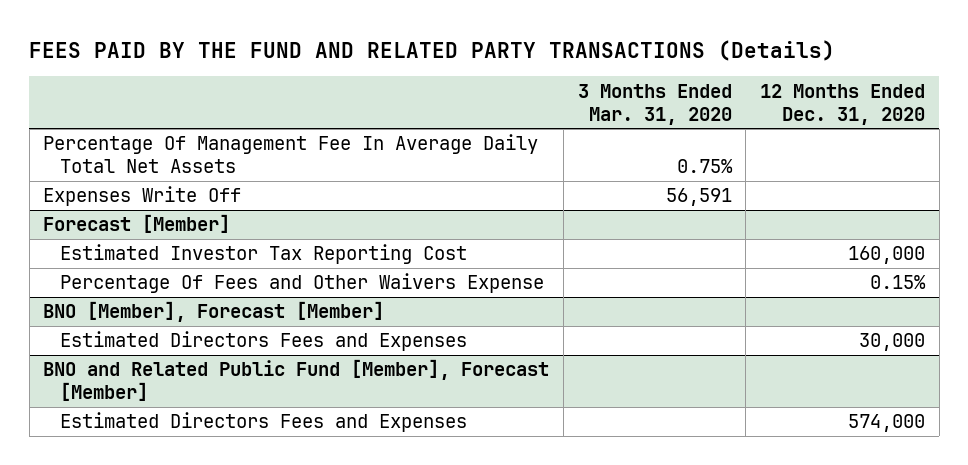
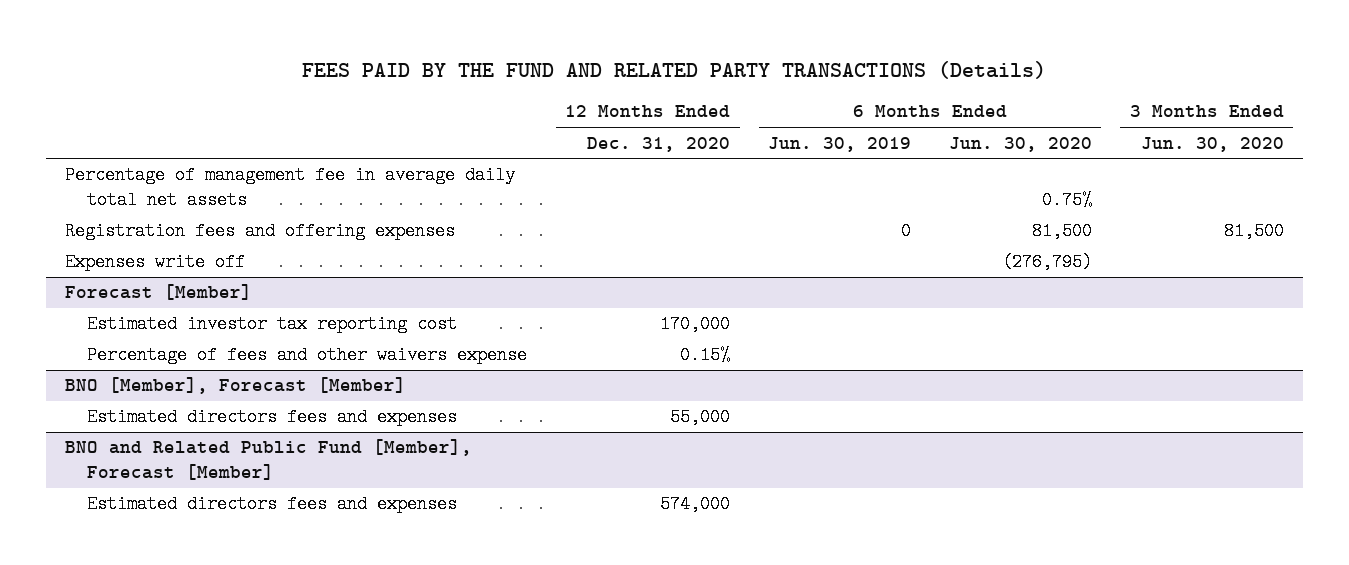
- | 3 Months Ended Mar. 31, 2020 | 12 Months Ended Dec. 31, 2020
+ | 12 Months Ended Dec. 31, 2020 | 6 Months Ended Jun. 30, 2019 | 6 Months Ended Jun. 30, 2020 | 3 Months Ended Jun. 30, 2020
- Percentage Of Management Fee In Average Daily Total Net Assets | 0.75% |
- Expenses Write Off | 56,591 |
+ Percentage of management fee in average daily total net assets | | | 0.75% |
+ Registration fees and offering expenses | | 0 | 81,500 | 81,500
+ Expenses write off | | | (276,795) |
@ Forecast [Member]
- Estimated Investor Tax Reporting Cost | | 160,000
- Percentage Of Fees and Other Waivers Expense | | 0.15%
+ Estimated investor tax reporting cost | 170,000 | | |
+ Percentage of fees and other waivers expense | 0.15% | | |
@ BNO [Member], Forecast [Member]
- Estimated Directors Fees and Expenses | | 30,000
+ Estimated directors fees and expenses | 55,000 | | |
@ BNO and Related Public Fund [Member], Forecast [Member]
- Estimated Directors Fees and Expenses | | 574,000
+ Estimated directors fees and expenses | 574,000 | | |

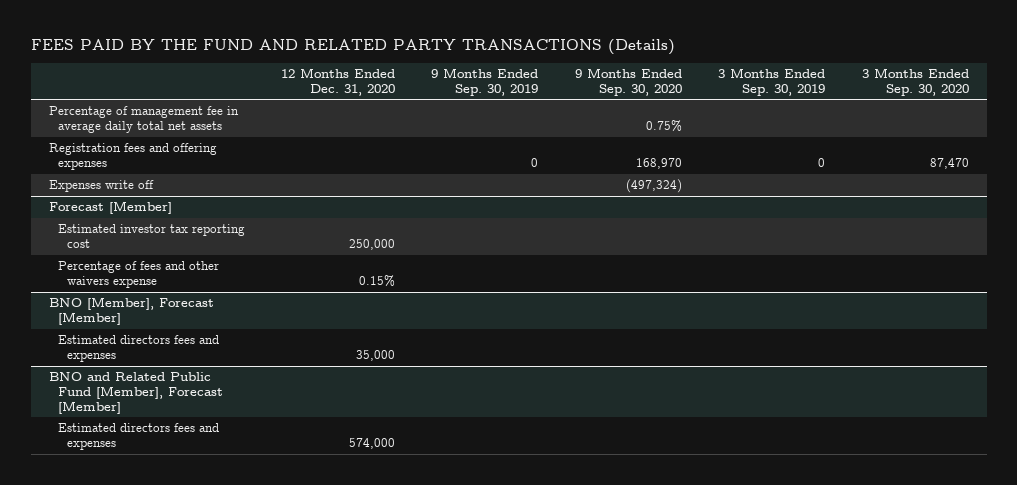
- | 12 Months Ended Dec. 31, 2020 | 6 Months Ended Jun. 30, 2019 | 6 Months Ended Jun. 30, 2020 | 3 Months Ended Jun. 30, 2020
+ | 12 Months Ended Dec. 31, 2020 | 9 Months Ended Sep. 30, 2019 | 9 Months Ended Sep. 30, 2020 | 3 Months Ended Sep. 30, 2019 | 3 Months Ended Sep. 30, 2020
@ Forecast [Member]
- Estimated investor tax reporting cost | 170,000 | | |
+ Estimated investor tax reporting cost | 250,000 | | | |
@ BNO [Member], Forecast [Member]
- Estimated directors fees and expenses | 55,000 | | |
+ Estimated directors fees and expenses | 35,000 | | | |

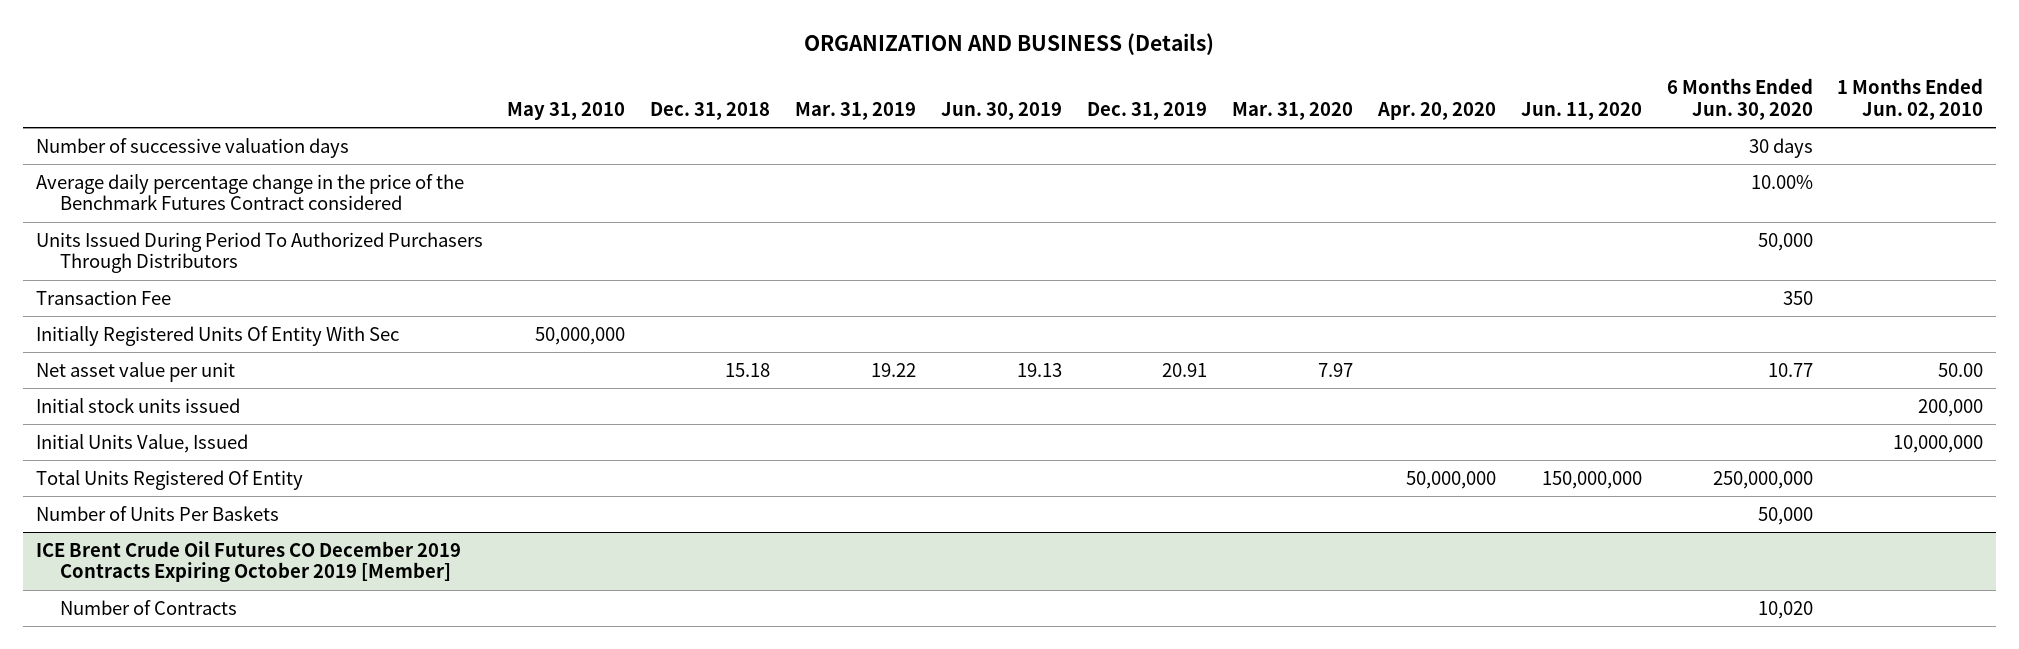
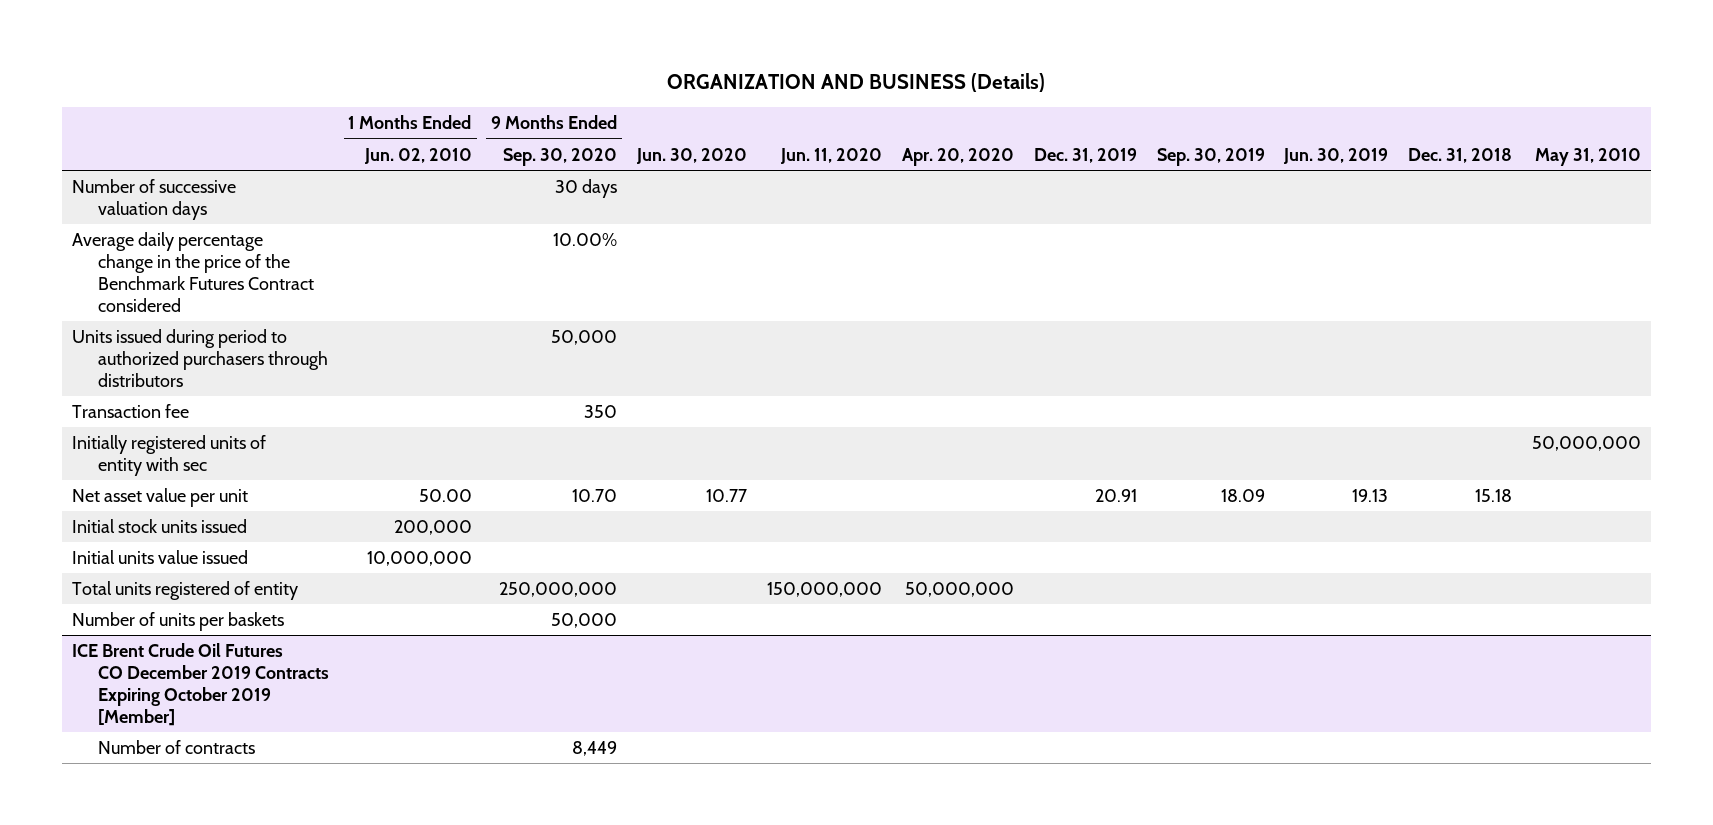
- | May 31, 2010 | Dec. 31, 2018 | Mar. 31, 2019 | Jun. 30, 2019 | Dec. 31, 2019 | Mar. 31, 2020 | Apr. 20, 2020 | Jun. 11, 2020 | 6 Months Ended Jun. 30, 2020 | 1 Months Ended Jun. 02, 2010
+ | 1 Months Ended Jun. 02, 2010 | 9 Months Ended Sep. 30, 2020 | Jun. 30, 2020 | Jun. 11, 2020 | Apr. 20, 2020 | Dec. 31, 2019 | Sep. 30, 2019 | Jun. 30, 2019 | Dec. 31, 2018 | May 31, 2010
- Units Issued During Period To Authorized Purchasers Through Distributors | | | | | | | | | 50,000 |
- Transaction Fee | | | | | | | | | 350 |
- Initially Registered Units Of Entity With Sec | 50,000,000 | | | | | | | | |
+ Units issued during period to authorized purchasers through distributors | | 50,000 | | | | | | | |
+ Transaction fee | | 350 | | | | | | | |
+ Initially registered units of entity with sec | | | | | | | | | | 50,000,000
- Initial Units Value, Issued | | | | | | | | | | 10,000,000
- Total Units Registered Of Entity | | | | | | | 50,000,000 | 150,000,000 | 250,000,000 |
- Number of Units Per Baskets | | | | | | | | | 50,000 |
+ Initial units value issued | 10,000,000 | | | | | | | | |
+ Total units registered of entity | | 250,000,000 | | 150,000,000 | 50,000,000 | | | | |
+ Number of units per baskets | | 50,000 | | | | | | | |
@ ICE Brent Crude Oil Futures CO December 2019 Contracts Expiring October 2019 [Member]
- Number of Contracts | | | | | | | | | 10,020 |
+ Number of contracts | | 8,449 | | | | | | | |

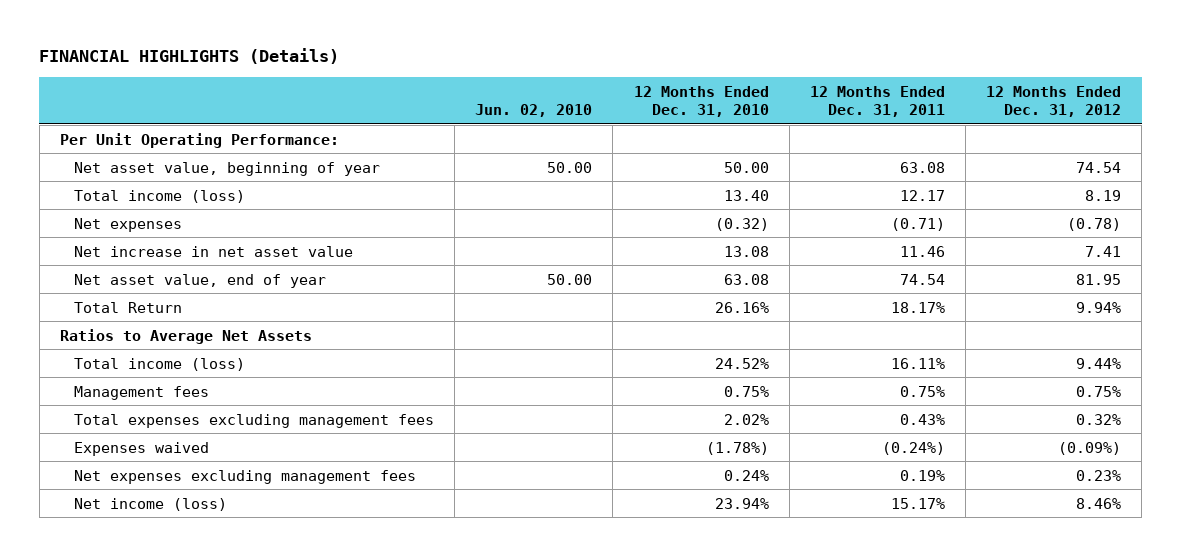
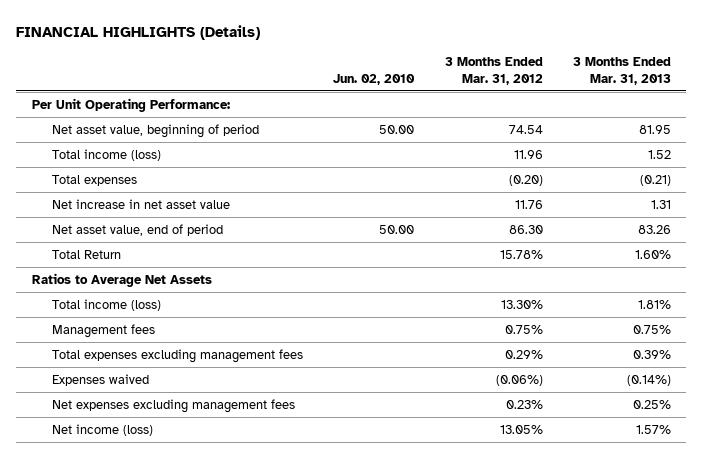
- | Jun. 02, 2010 | 12 Months Ended Dec. 31, 2010 | 12 Months Ended Dec. 31, 2011 | 12 Months Ended Dec. 31, 2012
+ | Jun. 02, 2010 | 3 Months Ended Mar. 31, 2012 | 3 Months Ended Mar. 31, 2013
- Net asset value, beginning of year | 50.00 | 50.00 | 63.08 | 74.54
+ Net asset value, beginning of period | 50.00 | 74.54 | 81.95
- Net expenses | | (0.32) | (0.71) | (0.78)
+ Total expenses | | (0.20) | (0.21)
- Net asset value, end of year | 50.00 | 63.08 | 74.54 | 81.95
+ Net asset value, end of period | 50.00 | 86.30 | 83.26

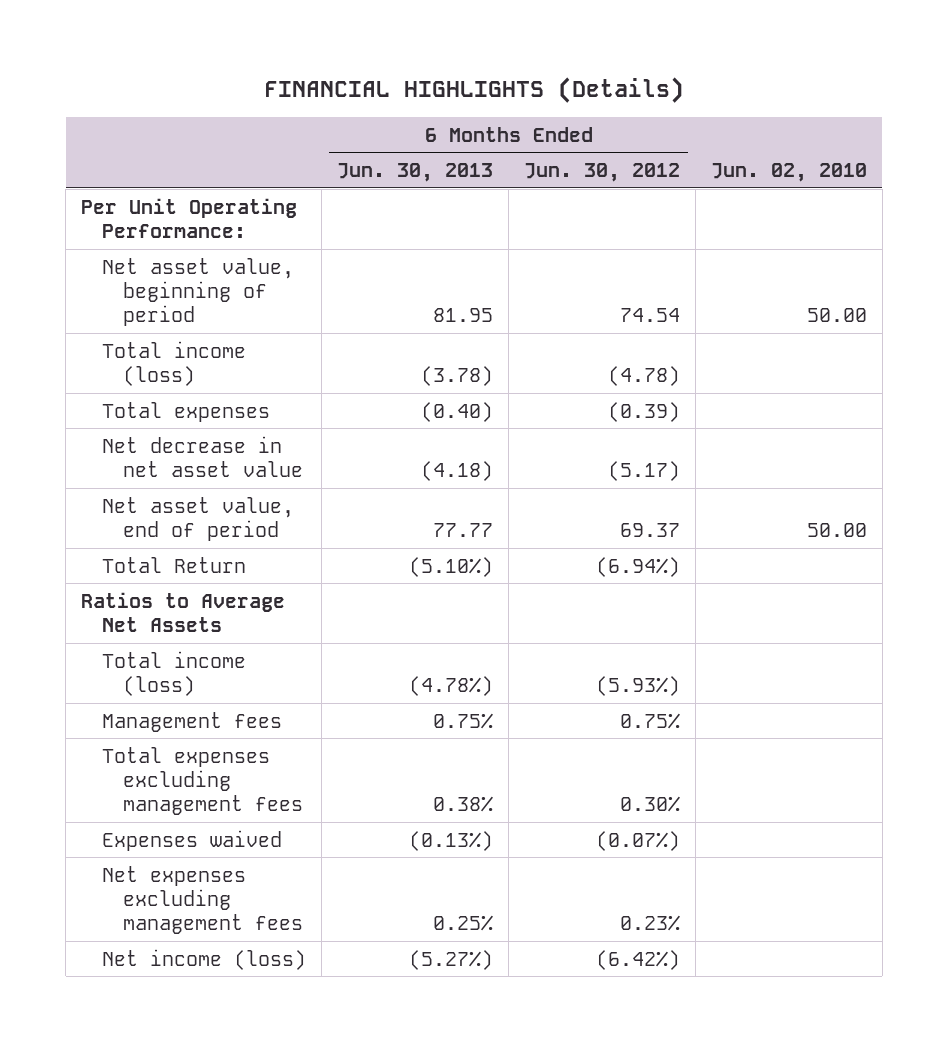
- | Jun. 02, 2010 | 3 Months Ended Mar. 31, 2012 | 3 Months Ended Mar. 31, 2013
+ | 6 Months Ended Jun. 30, 2013 | 6 Months Ended Jun. 30, 2012 | Jun. 02, 2010
- Net increase in net asset value | | 11.76 | 1.31
+ Net decrease in net asset value | (4.18) | (5.17) |

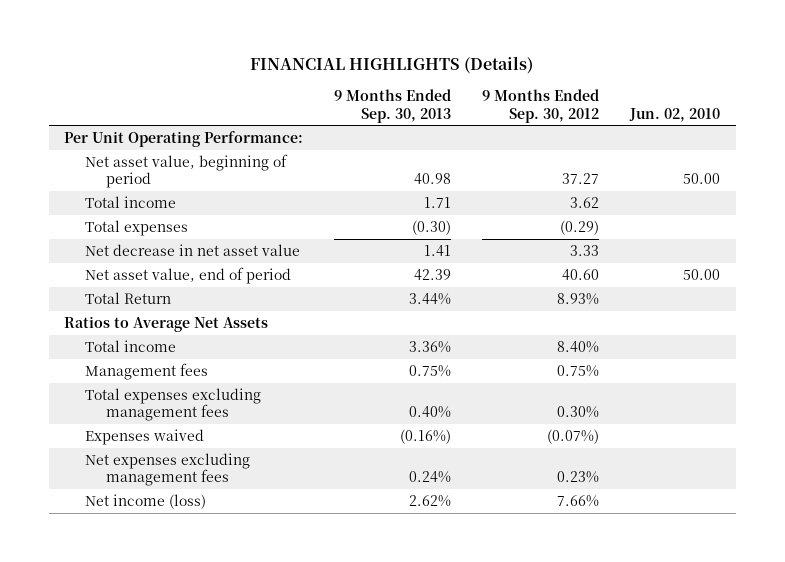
- | 6 Months Ended Jun. 30, 2013 | 6 Months Ended Jun. 30, 2012 | Jun. 02, 2010
+ | 9 Months Ended Sep. 30, 2013 | 9 Months Ended Sep. 30, 2012 | Jun. 02, 2010
- Total income (loss) | (3.78) | (4.78) |
+ Total income | 1.71 | 3.62 |
- Total income (loss) | (4.78%) | (5.93%) |
+ Total income | 3.36% | 8.40% |

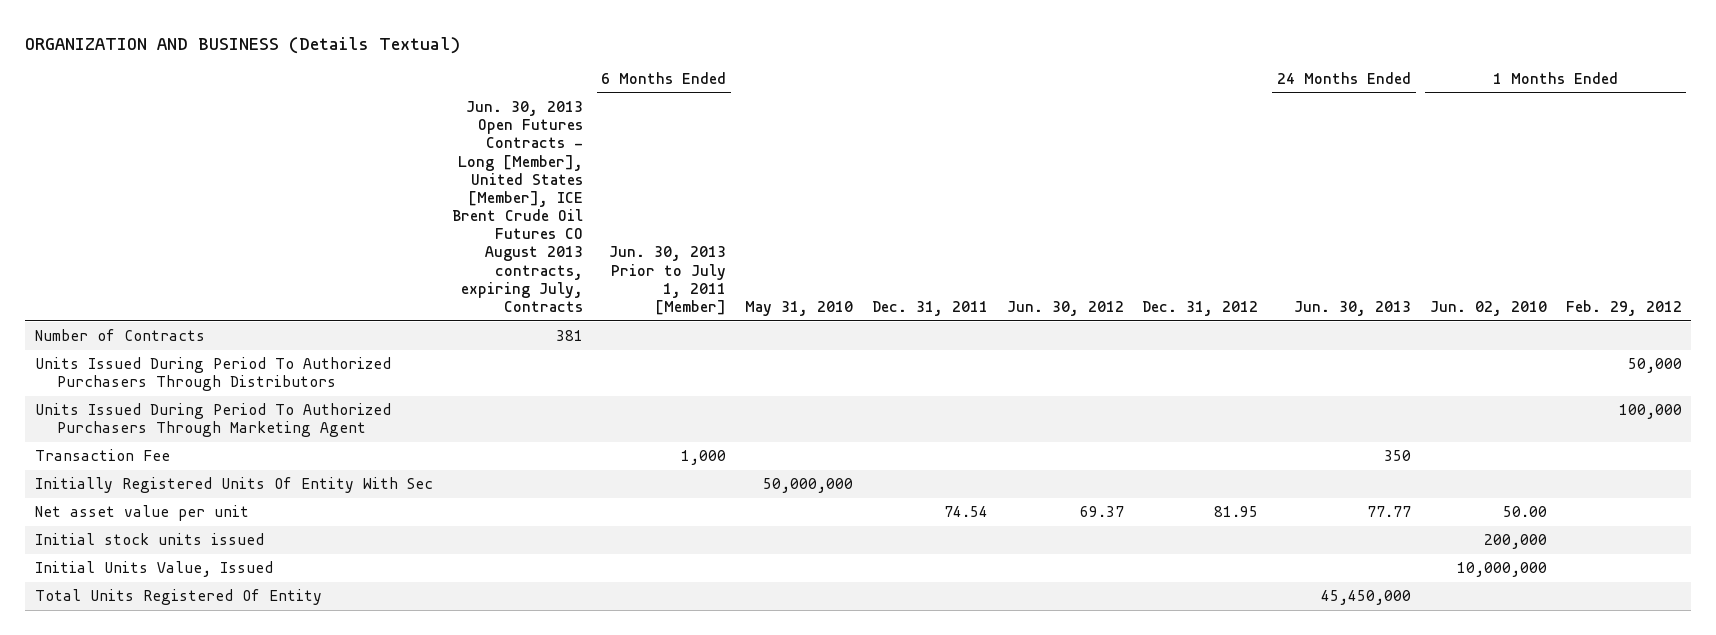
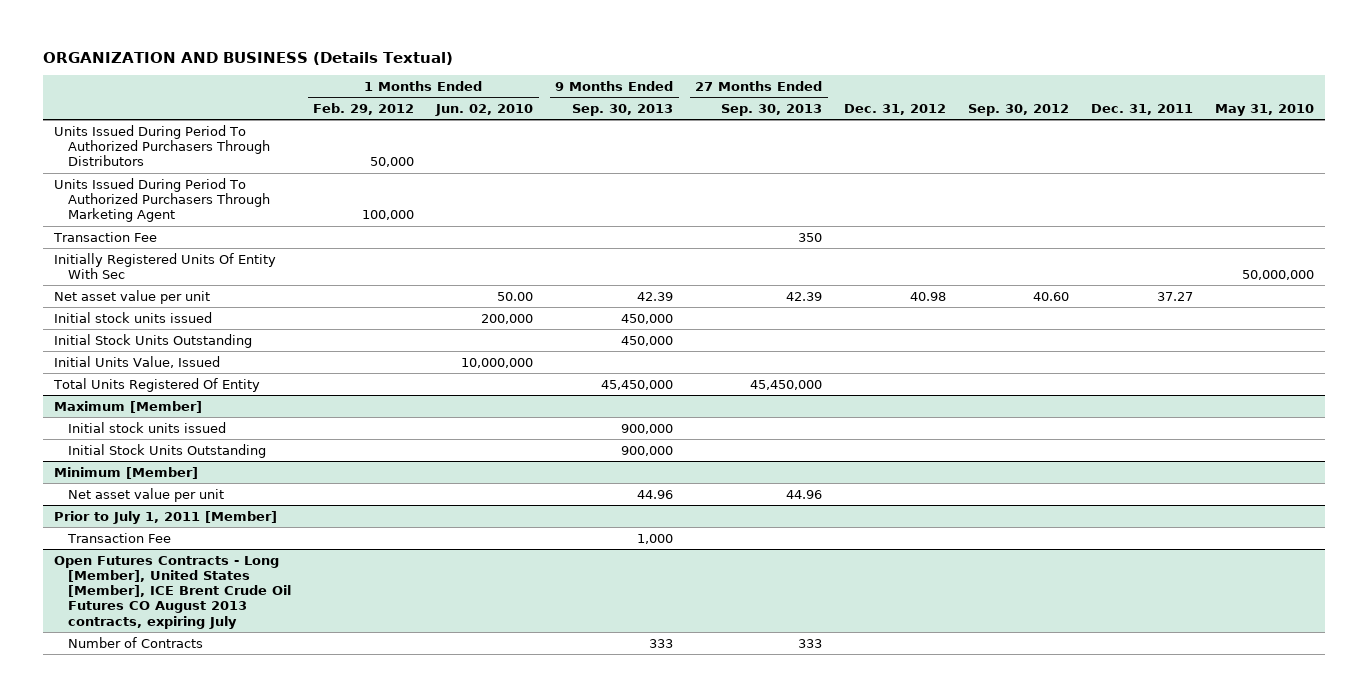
- | Jun. 30, 2013 Open Futures Contracts - Long [Member], United States [Member], ICE Brent Crude Oil Futures CO August 2013 contracts, expiring July, Contracts | 6 Months Ended Jun. 30, 2013 Prior to July 1, 2011 [Member] | May 31, 2010 | Dec. 31, 2011 | Jun. 30, 2012 | Dec. 31, 2012 | 24 Months Ended Jun. 30, 2013 | 1 Months Ended Jun. 02, 2010 | 1 Months Ended Feb. 29, 2012
+ | 1 Months Ended Feb. 29, 2012 | 1 Months Ended Jun. 02, 2010 | 9 Months Ended Sep. 30, 2013 | 27 Months Ended Sep. 30, 2013 | Dec. 31, 2012 | Sep. 30, 2012 | Dec. 31, 2011 | May 31, 2010
- Number of Contracts | 381 | | | | | | | |
- Net asset value per unit | | | | 74.54 | 69.37 | 81.95 | 77.77 | 50.00 |
+ Net asset value per unit | | 50.00 | 42.39 | 42.39 | 40.98 | 40.60 | 37.27 |
+ Initial Stock Units Outstanding | | | 450,000 | | | | |
+ Maximum [Member]
+ Initial stock units issued | | | 900,000 | | | | |
+ Initial Stock Units Outstanding | | | 900,000 | | | | |
+ Minimum [Member]
+ Net asset value per unit | | | 44.96 | 44.96 | | | |
+ Prior to July 1, 2011 [Member]
+ Transaction Fee | | | 1,000 | | | | |
+ Open Futures Contracts - Long [Member], United States [Member], ICE Brent Crude Oil Futures CO August 2013 contracts, expiring July
+ Number of Contracts | | | 333 | 333 | | | |

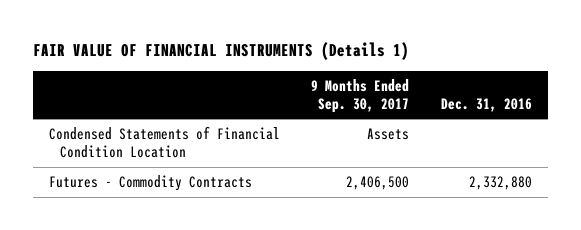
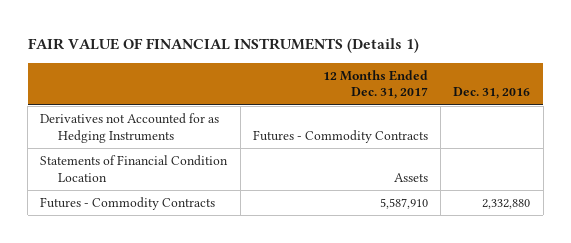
- | 9 Months Ended Sep. 30, 2017 | Dec. 31, 2016
+ | 12 Months Ended Dec. 31, 2017 | Dec. 31, 2016
- Condensed Statements of Financial Condition Location | Assets |
+ Derivatives not Accounted for as Hedging Instruments | Futures - Commodity Contracts |
+ Statements of Financial Condition Location | Assets |

